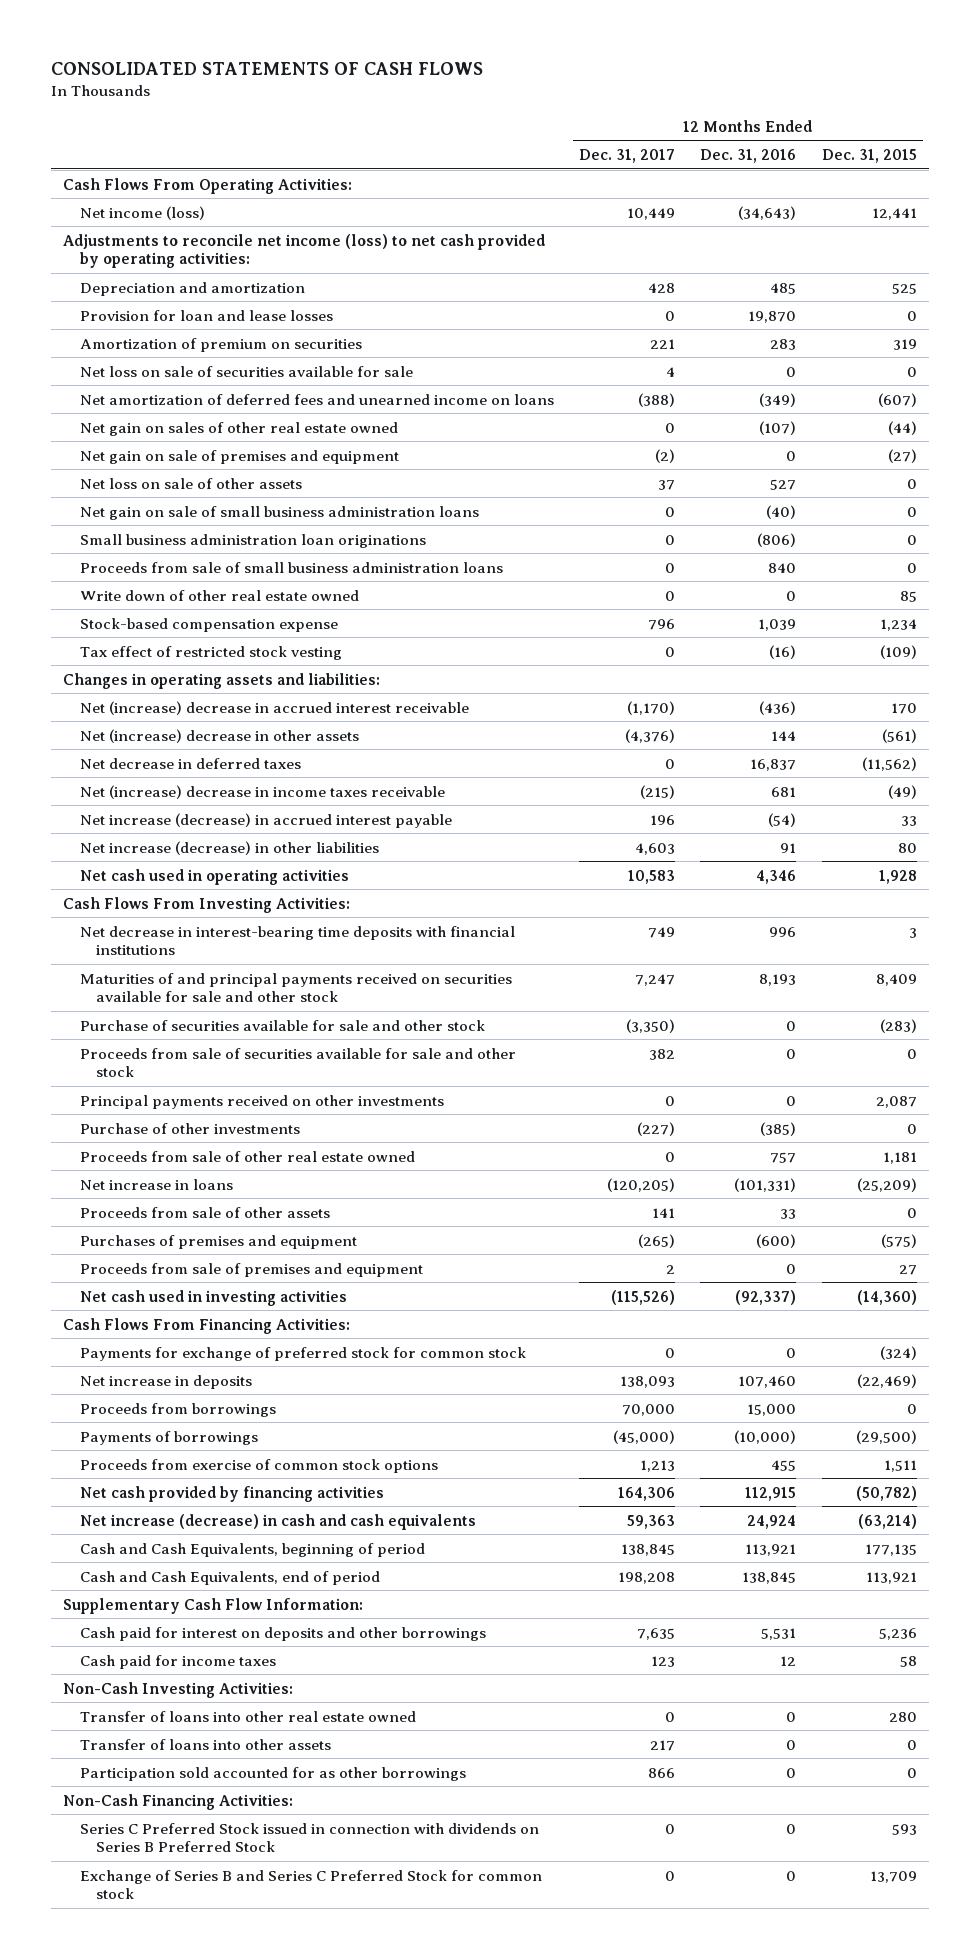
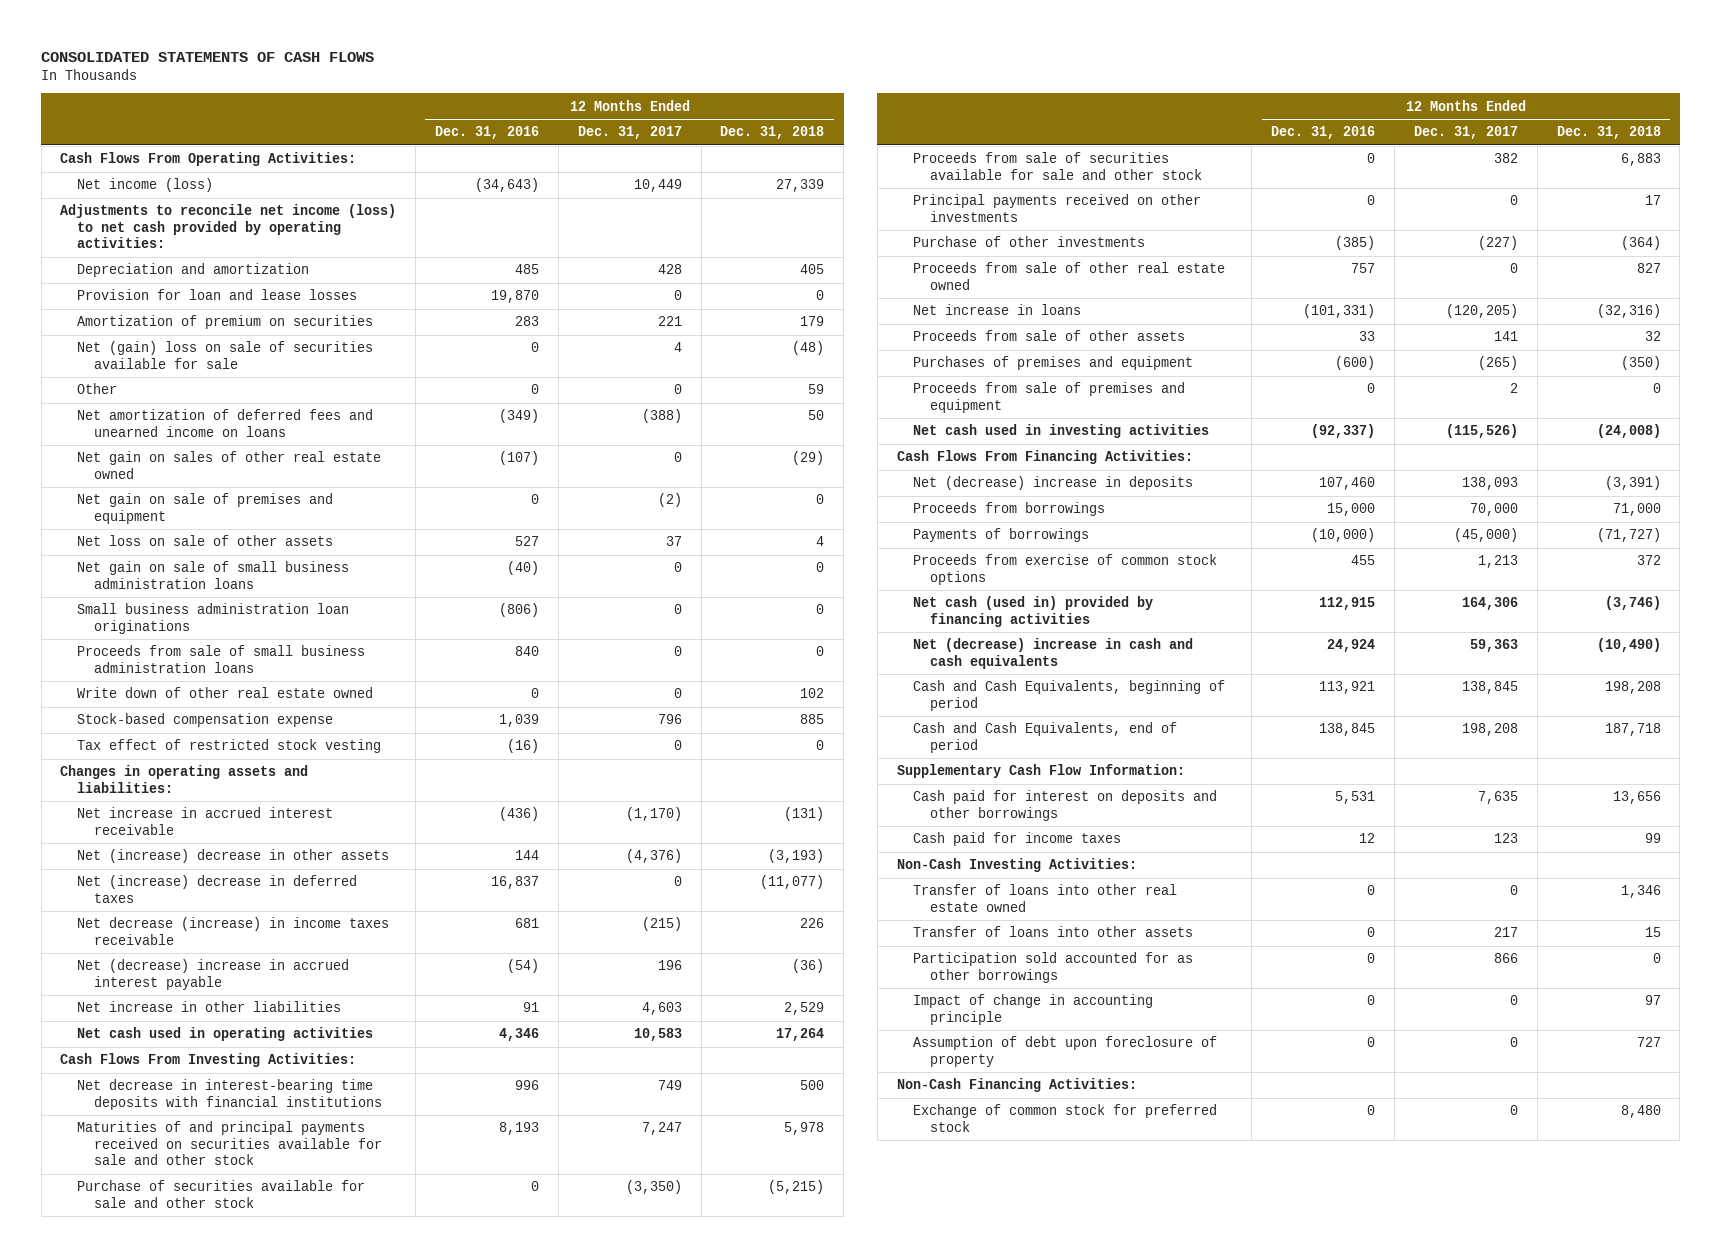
- | 12 Months Ended Dec. 31, 2017 | 12 Months Ended Dec. 31, 2016 | 12 Months Ended Dec. 31, 2015
+ | 12 Months Ended Dec. 31, 2016 | 12 Months Ended Dec. 31, 2017 | 12 Months Ended Dec. 31, 2018
- Net loss on sale of securities available for sale | 4 | 0 | 0
+ Net (gain) loss on sale of securities available for sale | 0 | 4 | (48)
+ Other | 0 | 0 | 59
- Net (increase) decrease in accrued interest receivable | (1,170) | (436) | 170
+ Net increase in accrued interest receivable | (436) | (1,170) | (131)
- Net decrease in deferred taxes | 0 | 16,837 | (11,562)
- Net (increase) decrease in income taxes receivable | (215) | 681 | (49)
- Net increase (decrease) in accrued interest payable | 196 | (54) | 33
- Net increase (decrease) in other liabilities | 4,603 | 91 | 80
+ Net (increase) decrease in deferred taxes | 16,837 | 0 | (11,077)
+ Net decrease (increase) in income taxes receivable | 681 | (215) | 226
+ Net (decrease) increase in accrued interest payable | (54) | 196 | (36)
+ Net increase in other liabilities | 91 | 4,603 | 2,529
- Payments for exchange of preferred stock for common stock | 0 | 0 | (324)
- Net increase in deposits | 138,093 | 107,460 | (22,469)
+ Net (decrease) increase in deposits | 107,460 | 138,093 | (3,391)
- Net cash provided by financing activities | 164,306 | 112,915 | (50,782)
- Net increase (decrease) in cash and cash equivalents | 59,363 | 24,924 | (63,214)
+ Net cash (used in) provided by financing activities | 112,915 | 164,306 | (3,746)
+ Net (decrease) increase in cash and cash equivalents | 24,924 | 59,363 | (10,490)
+ Impact of change in accounting principle | 0 | 0 | 97
+ Assumption of debt upon foreclosure of property | 0 | 0 | 727
- Series C Preferred Stock issued in connection with dividends on Series B Preferred Stock | 0 | 0 | 593
- Exchange of Series B and Series C Preferred Stock for common stock | 0 | 0 | 13,709
+ Exchange of common stock for preferred stock | 0 | 0 | 8,480

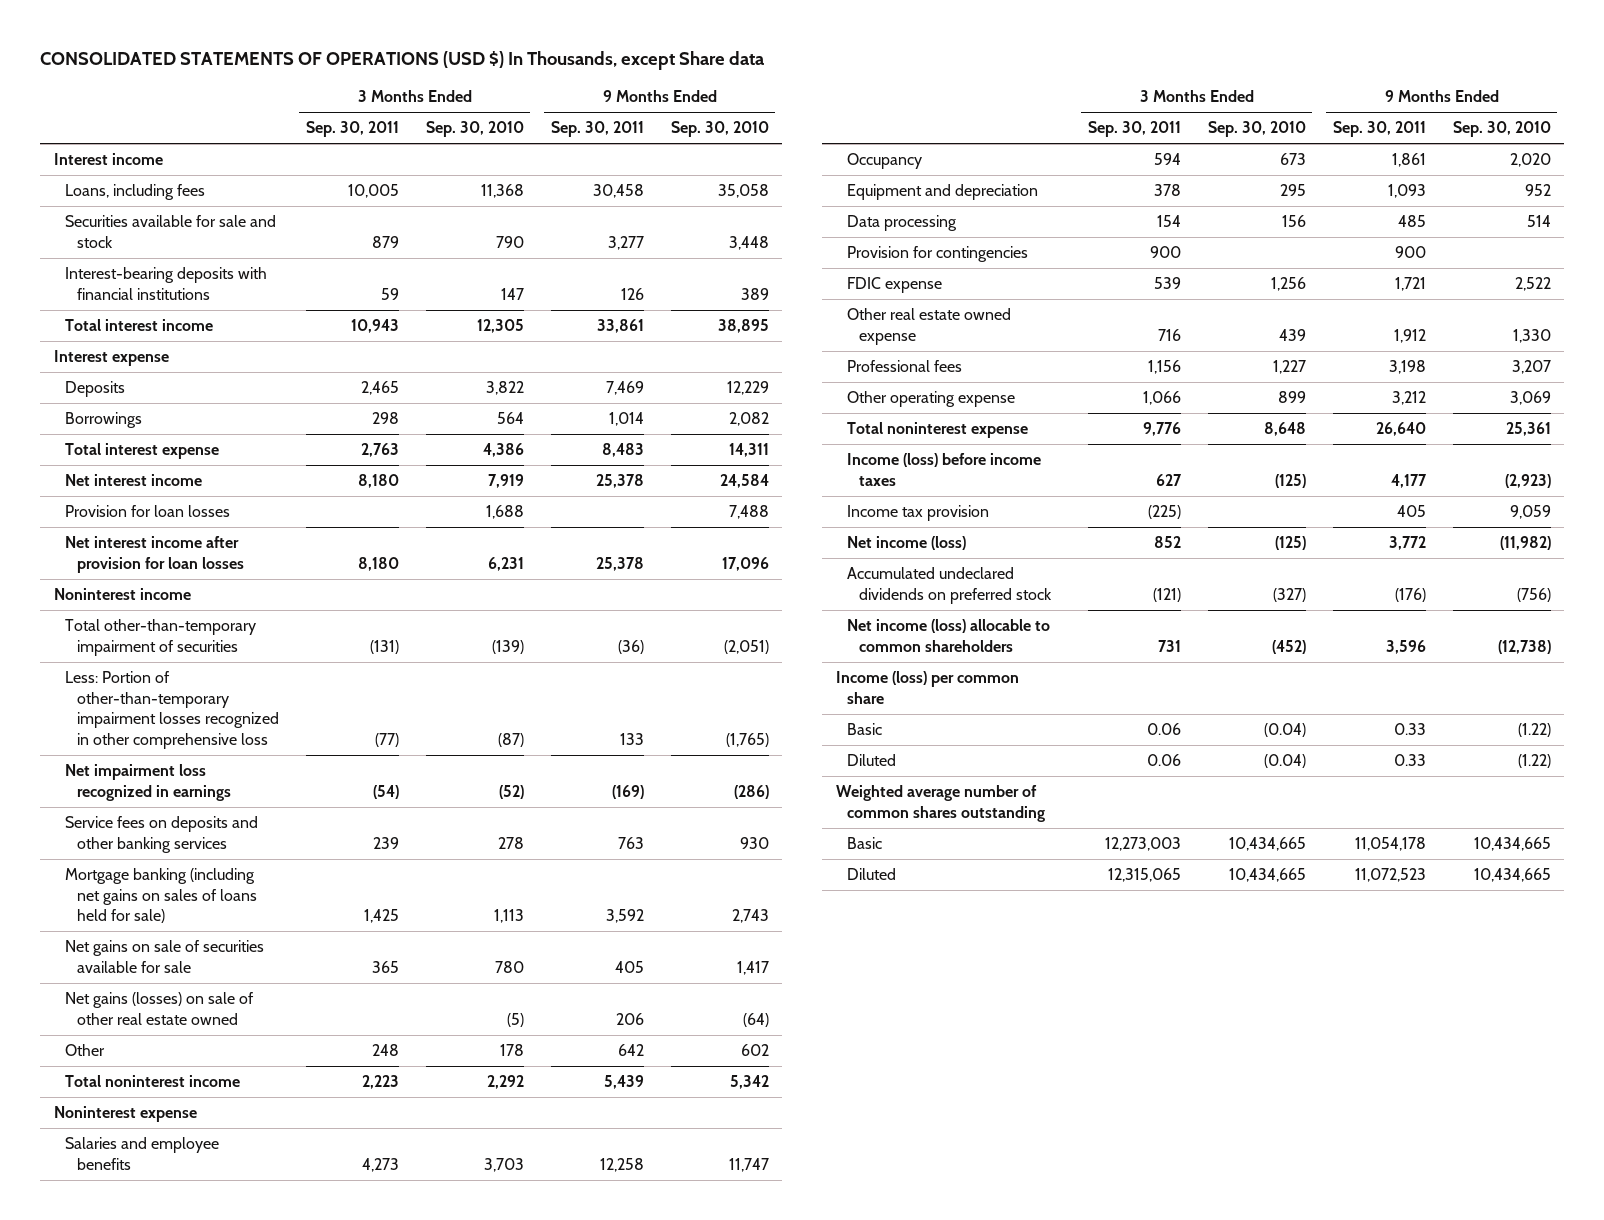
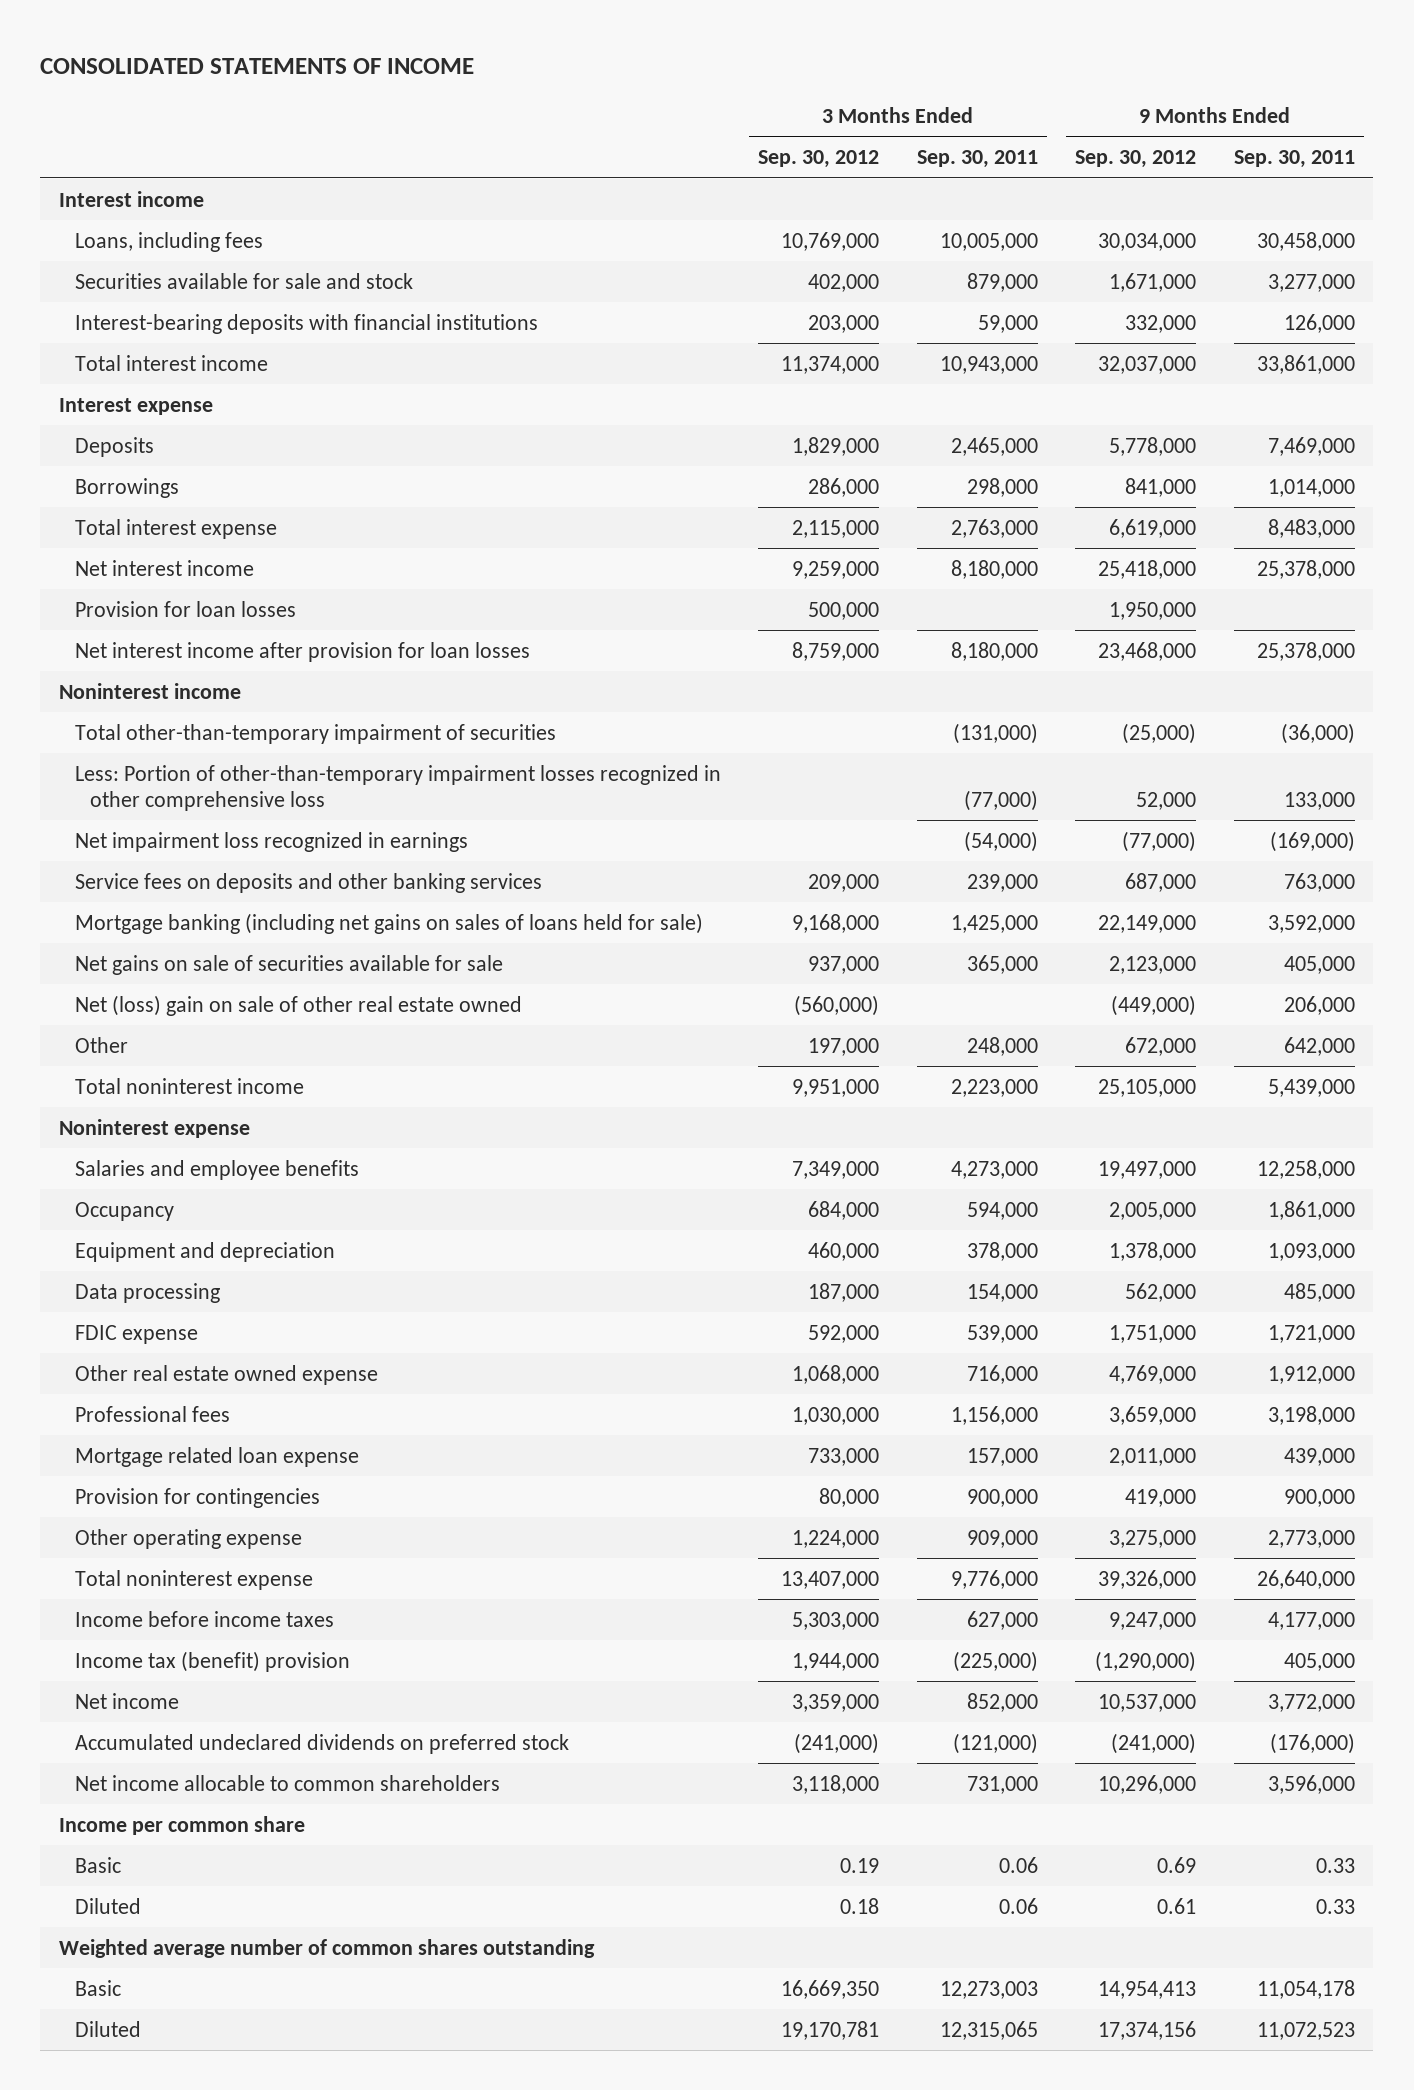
- CONSOLIDATED STATEMENTS OF OPERATIONS (USD $) In Thousands, except Share data
+ CONSOLIDATED STATEMENTS OF INCOME
- | 3 Months Ended Sep. 30, 2011 | 3 Months Ended Sep. 30, 2010 | 9 Months Ended Sep. 30, 2011 | 9 Months Ended Sep. 30, 2010
+ | 3 Months Ended Sep. 30, 2012 | 3 Months Ended Sep. 30, 2011 | 9 Months Ended Sep. 30, 2012 | 9 Months Ended Sep. 30, 2011
- Loans, including fees | 10,005 | 11,368 | 30,458 | 35,058
- Securities available for sale and stock | 879 | 790 | 3,277 | 3,448
- Interest-bearing deposits with financial institutions | 59 | 147 | 126 | 389
- Total interest income | 10,943 | 12,305 | 33,861 | 38,895
+ Loans, including fees | 10,769,000 | 10,005,000 | 30,034,000 | 30,458,000
+ Securities available for sale and stock | 402,000 | 879,000 | 1,671,000 | 3,277,000
+ Interest-bearing deposits with financial institutions | 203,000 | 59,000 | 332,000 | 126,000
+ Total interest income | 11,374,000 | 10,943,000 | 32,037,000 | 33,861,000
- Deposits | 2,465 | 3,822 | 7,469 | 12,229
- Borrowings | 298 | 564 | 1,014 | 2,082
- Total interest expense | 2,763 | 4,386 | 8,483 | 14,311
- Net interest income | 8,180 | 7,919 | 25,378 | 24,584
+ Deposits | 1,829,000 | 2,465,000 | 5,778,000 | 7,469,000
+ Borrowings | 286,000 | 298,000 | 841,000 | 1,014,000
+ Total interest expense | 2,115,000 | 2,763,000 | 6,619,000 | 8,483,000
+ Net interest income | 9,259,000 | 8,180,000 | 25,418,000 | 25,378,000
- Net interest income after provision for loan losses | 8,180 | 6,231 | 25,378 | 17,096
+ Net interest income after provision for loan losses | 8,759,000 | 8,180,000 | 23,468,000 | 25,378,000
- Total other-than-temporary impairment of securities | (131) | (139) | (36) | (2,051)
- Less: Portion of other-than-temporary impairment losses recognized in other comprehensive loss | (77) | (87) | 133 | (1,765)
- Net impairment loss recognized in earnings | (54) | (52) | (169) | (286)
- Service fees on deposits and other banking services | 239 | 278 | 763 | 930
- Mortgage banking (including net gains on sales of loans held for sale) | 1,425 | 1,113 | 3,592 | 2,743
- Net gains on sale of securities available for sale | 365 | 780 | 405 | 1,417
- Net gains (losses) on sale of other real estate owned | | (5) | 206 | (64)
- Other | 248 | 178 | 642 | 602
- Total noninterest income | 2,223 | 2,292 | 5,439 | 5,342
+ Total other-than-temporary impairment of securities | | (131,000) | (25,000) | (36,000)
+ Less: Portion of other-than-temporary impairment losses recognized in other comprehensive loss | | (77,000) | 52,000 | 133,000
+ Net impairment loss recognized in earnings | | (54,000) | (77,000) | (169,000)
+ Service fees on deposits and other banking services | 209,000 | 239,000 | 687,000 | 763,000
+ Mortgage banking (including net gains on sales of loans held for sale) | 9,168,000 | 1,425,000 | 22,149,000 | 3,592,000
+ Net gains on sale of securities available for sale | 937,000 | 365,000 | 2,123,000 | 405,000
+ Net (loss) gain on sale of other real estate owned | (560,000) | | (449,000) | 206,000
+ Other | 197,000 | 248,000 | 672,000 | 642,000
+ Total noninterest income | 9,951,000 | 2,223,000 | 25,105,000 | 5,439,000
- Salaries and employee benefits | 4,273 | 3,703 | 12,258 | 11,747
- Occupancy | 594 | 673 | 1,861 | 2,020
- Equipment and depreciation | 378 | 295 | 1,093 | 952
- Data processing | 154 | 156 | 485 | 514
- Provision for contingencies | 900 | | 900 |
- FDIC expense | 539 | 1,256 | 1,721 | 2,522
- Other real estate owned expense | 716 | 439 | 1,912 | 1,330
- Professional fees | 1,156 | 1,227 | 3,198 | 3,207
- Other operating expense | 1,066 | 899 | 3,212 | 3,069
- Total noninterest expense | 9,776 | 8,648 | 26,640 | 25,361
- Income (loss) before income taxes | 627 | (125) | 4,177 | (2,923)
- Income tax provision | (225) | | 405 | 9,059
- Net income (loss) | 852 | (125) | 3,772 | (11,982)
- Accumulated undeclared dividends on preferred stock | (121) | (327) | (176) | (756)
- Net income (loss) allocable to common shareholders | 731 | (452) | 3,596 | (12,738)
- Income (loss) per common share
+ Salaries and employee benefits | 7,349,000 | 4,273,000 | 19,497,000 | 12,258,000
+ Occupancy | 684,000 | 594,000 | 2,005,000 | 1,861,000
+ Equipment and depreciation | 460,000 | 378,000 | 1,378,000 | 1,093,000
+ Data processing | 187,000 | 154,000 | 562,000 | 485,000
+ FDIC expense | 592,000 | 539,000 | 1,751,000 | 1,721,000
+ Other real estate owned expense | 1,068,000 | 716,000 | 4,769,000 | 1,912,000
+ Professional fees | 1,030,000 | 1,156,000 | 3,659,000 | 3,198,000
+ Mortgage related loan expense | 733,000 | 157,000 | 2,011,000 | 439,000
+ Provision for contingencies | 80,000 | 900,000 | 419,000 | 900,000
+ Other operating expense | 1,224,000 | 909,000 | 3,275,000 | 2,773,000
+ Total noninterest expense | 13,407,000 | 9,776,000 | 39,326,000 | 26,640,000
+ Income before income taxes | 5,303,000 | 627,000 | 9,247,000 | 4,177,000
+ Income tax (benefit) provision | 1,944,000 | (225,000) | (1,290,000) | 405,000
+ Net income | 3,359,000 | 852,000 | 10,537,000 | 3,772,000
+ Accumulated undeclared dividends on preferred stock | (241,000) | (121,000) | (241,000) | (176,000)
+ Net income allocable to common shareholders | 3,118,000 | 731,000 | 10,296,000 | 3,596,000
+ Income per common share

